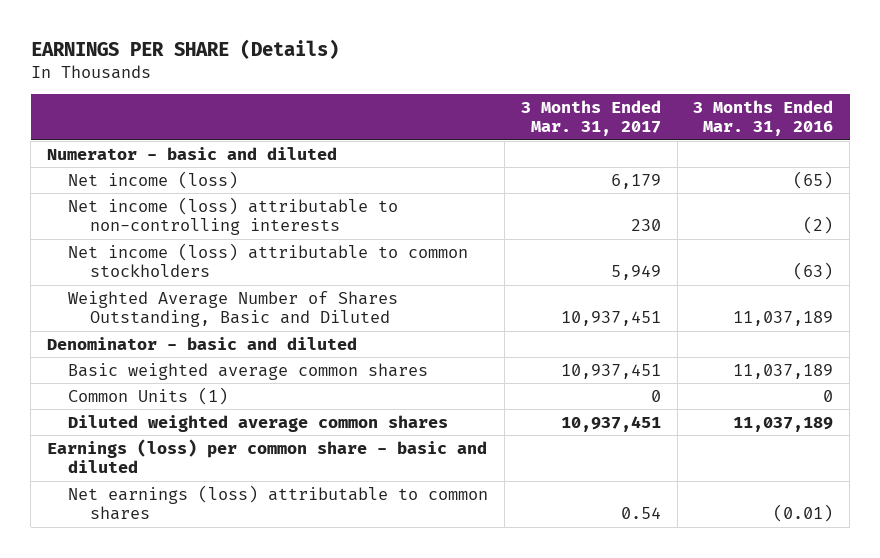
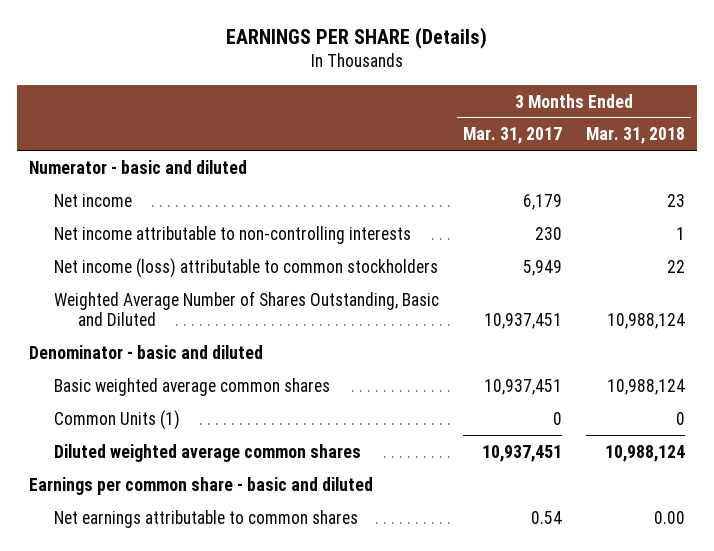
- | 3 Months Ended Mar. 31, 2017 | 3 Months Ended Mar. 31, 2016
+ | 3 Months Ended Mar. 31, 2017 | 3 Months Ended Mar. 31, 2018
- Net income (loss) | 6,179 | (65)
- Net income (loss) attributable to non-controlling interests | 230 | (2)
+ Net income | 6,179 | 23
+ Net income attributable to non-controlling interests | 230 | 1
- Earnings (loss) per common share - basic and diluted
- Net earnings (loss) attributable to common shares | 0.54 | (0.01)
+ Earnings per common share - basic and diluted
+ Net earnings attributable to common shares | 0.54 | 0.00

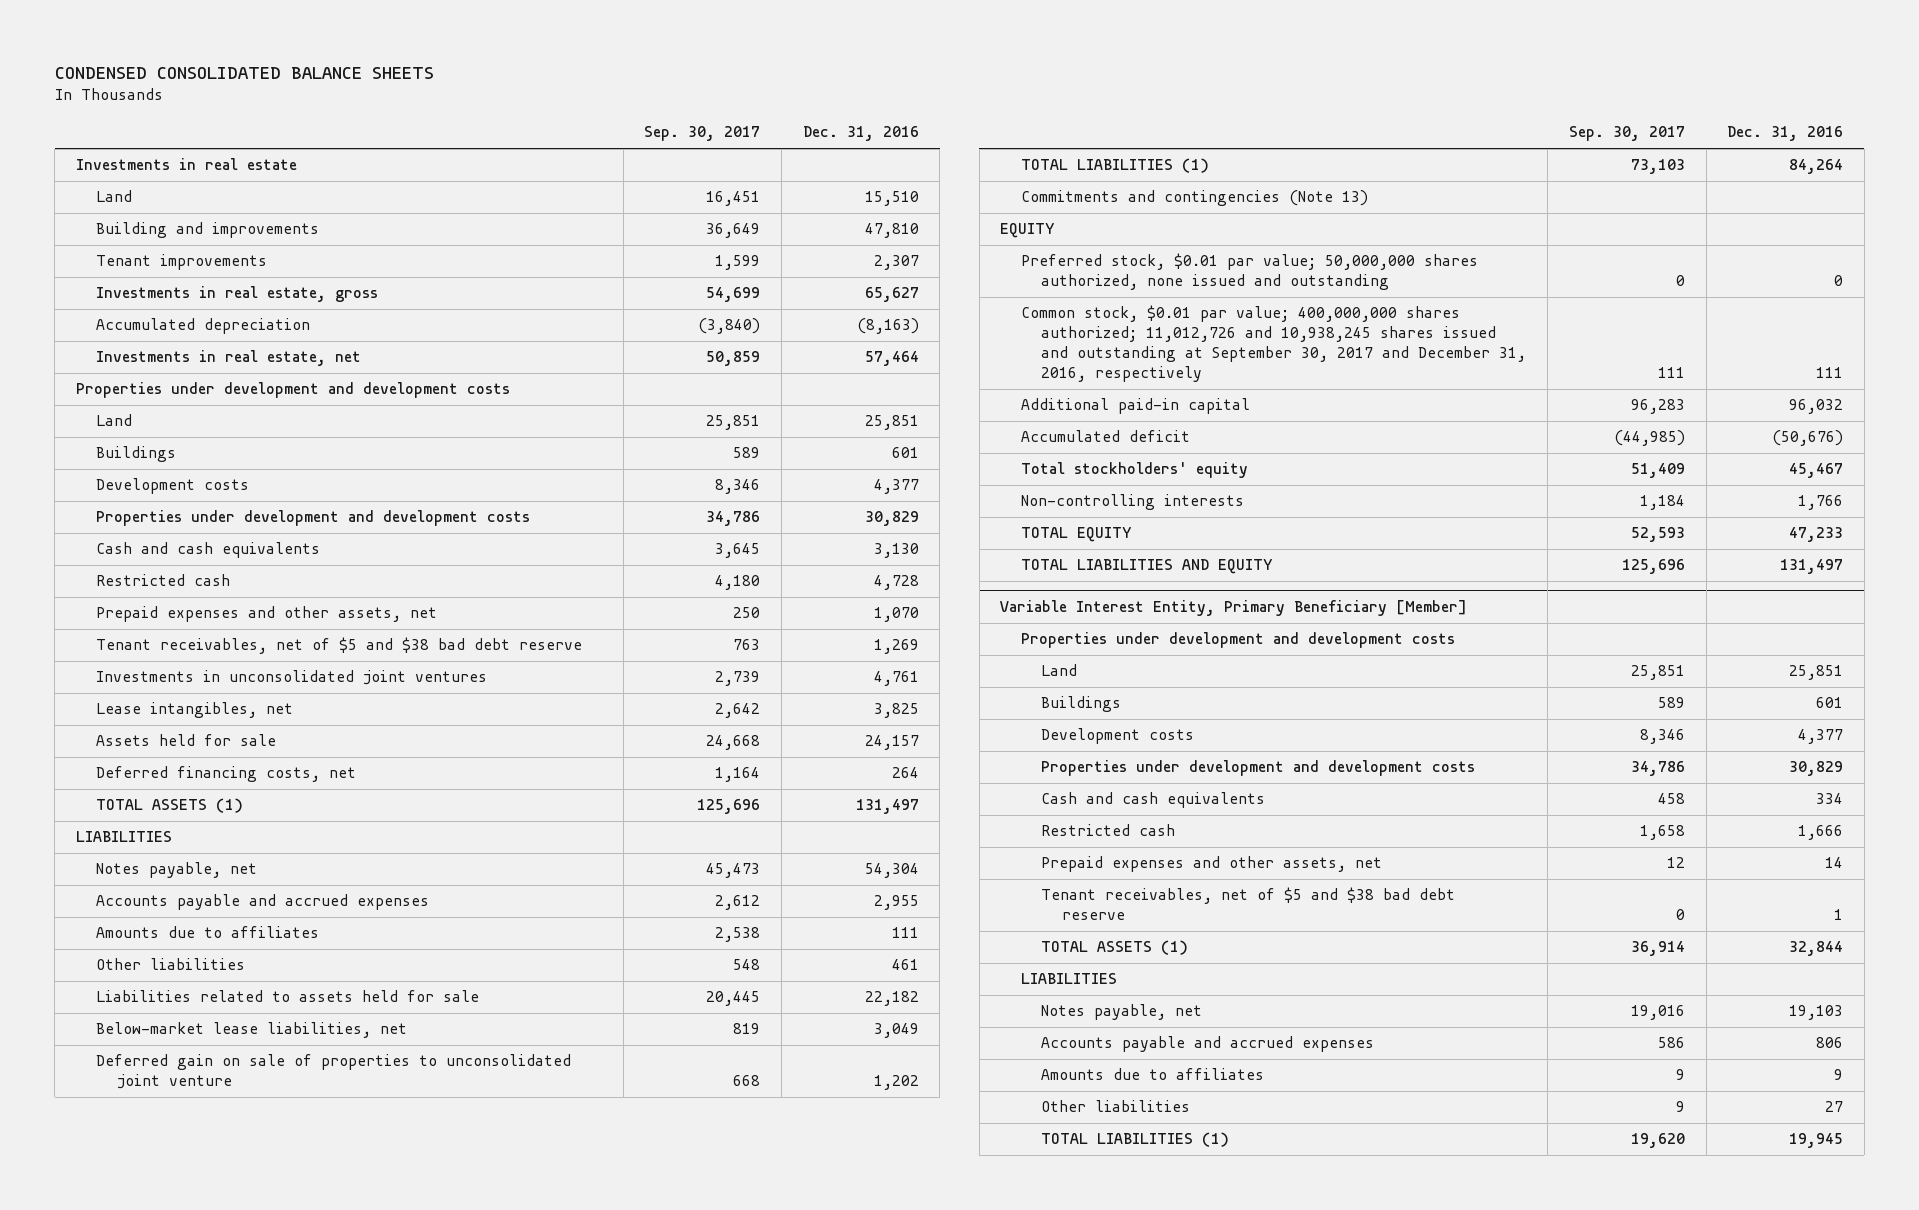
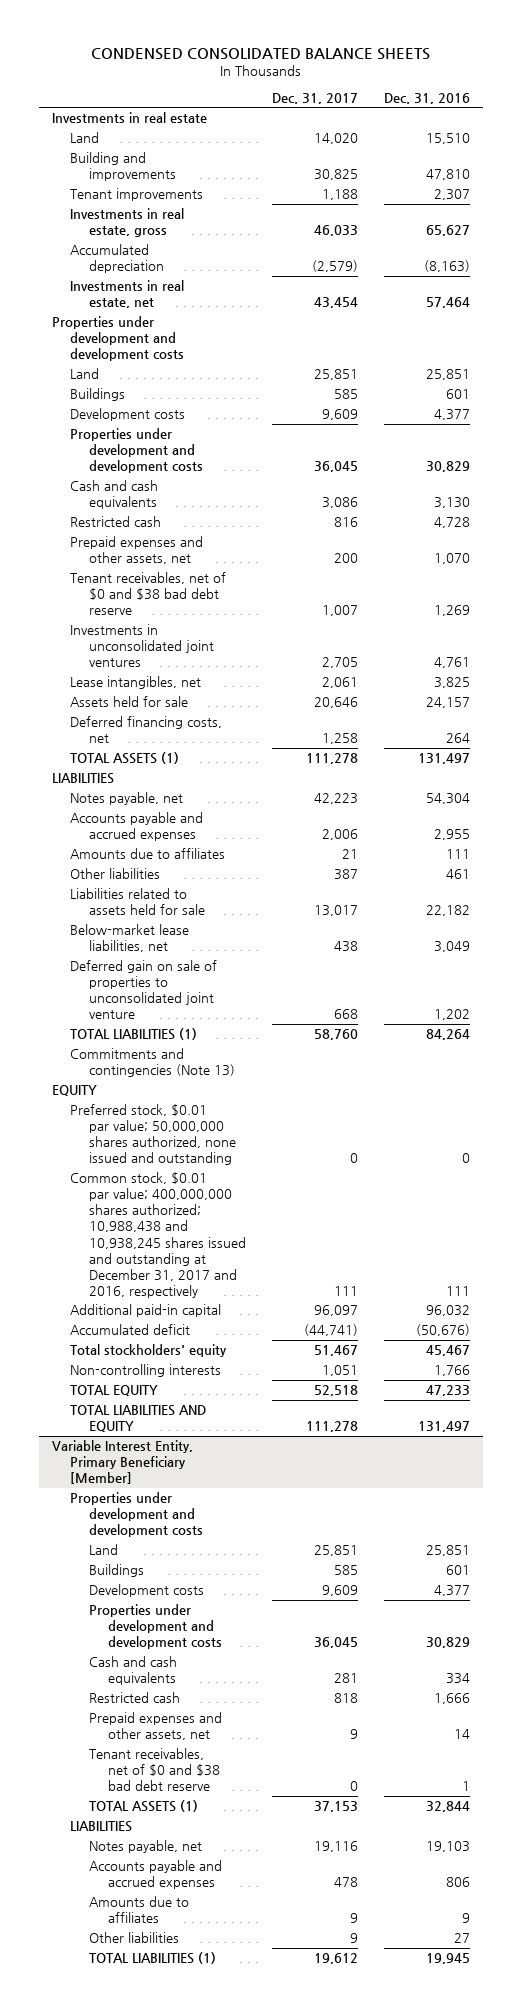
- | Sep. 30, 2017 | Dec. 31, 2016
+ | Dec. 31, 2017 | Dec. 31, 2016
- Tenant receivables, net of $5 and $38 bad debt reserve | 763 | 1,269
+ Tenant receivables, net of $0 and $38 bad debt reserve | 1,007 | 1,269
- Common stock, $0.01 par value; 400,000,000 shares authorized; 11,012,726 and 10,938,245 shares issued and outstanding at September 30, 2017 and December 31, 2016, respectively | 111 | 111
+ Common stock, $0.01 par value; 400,000,000 shares authorized; 10,988,438 and 10,938,245 shares issued and outstanding at December 31, 2017 and 2016, respectively | 111 | 111
@ Variable Interest Entity, Primary Beneficiary [Member]
- Tenant receivables, net of $5 and $38 bad debt reserve | 0 | 1
+ Tenant receivables, net of $0 and $38 bad debt reserve | 0 | 1

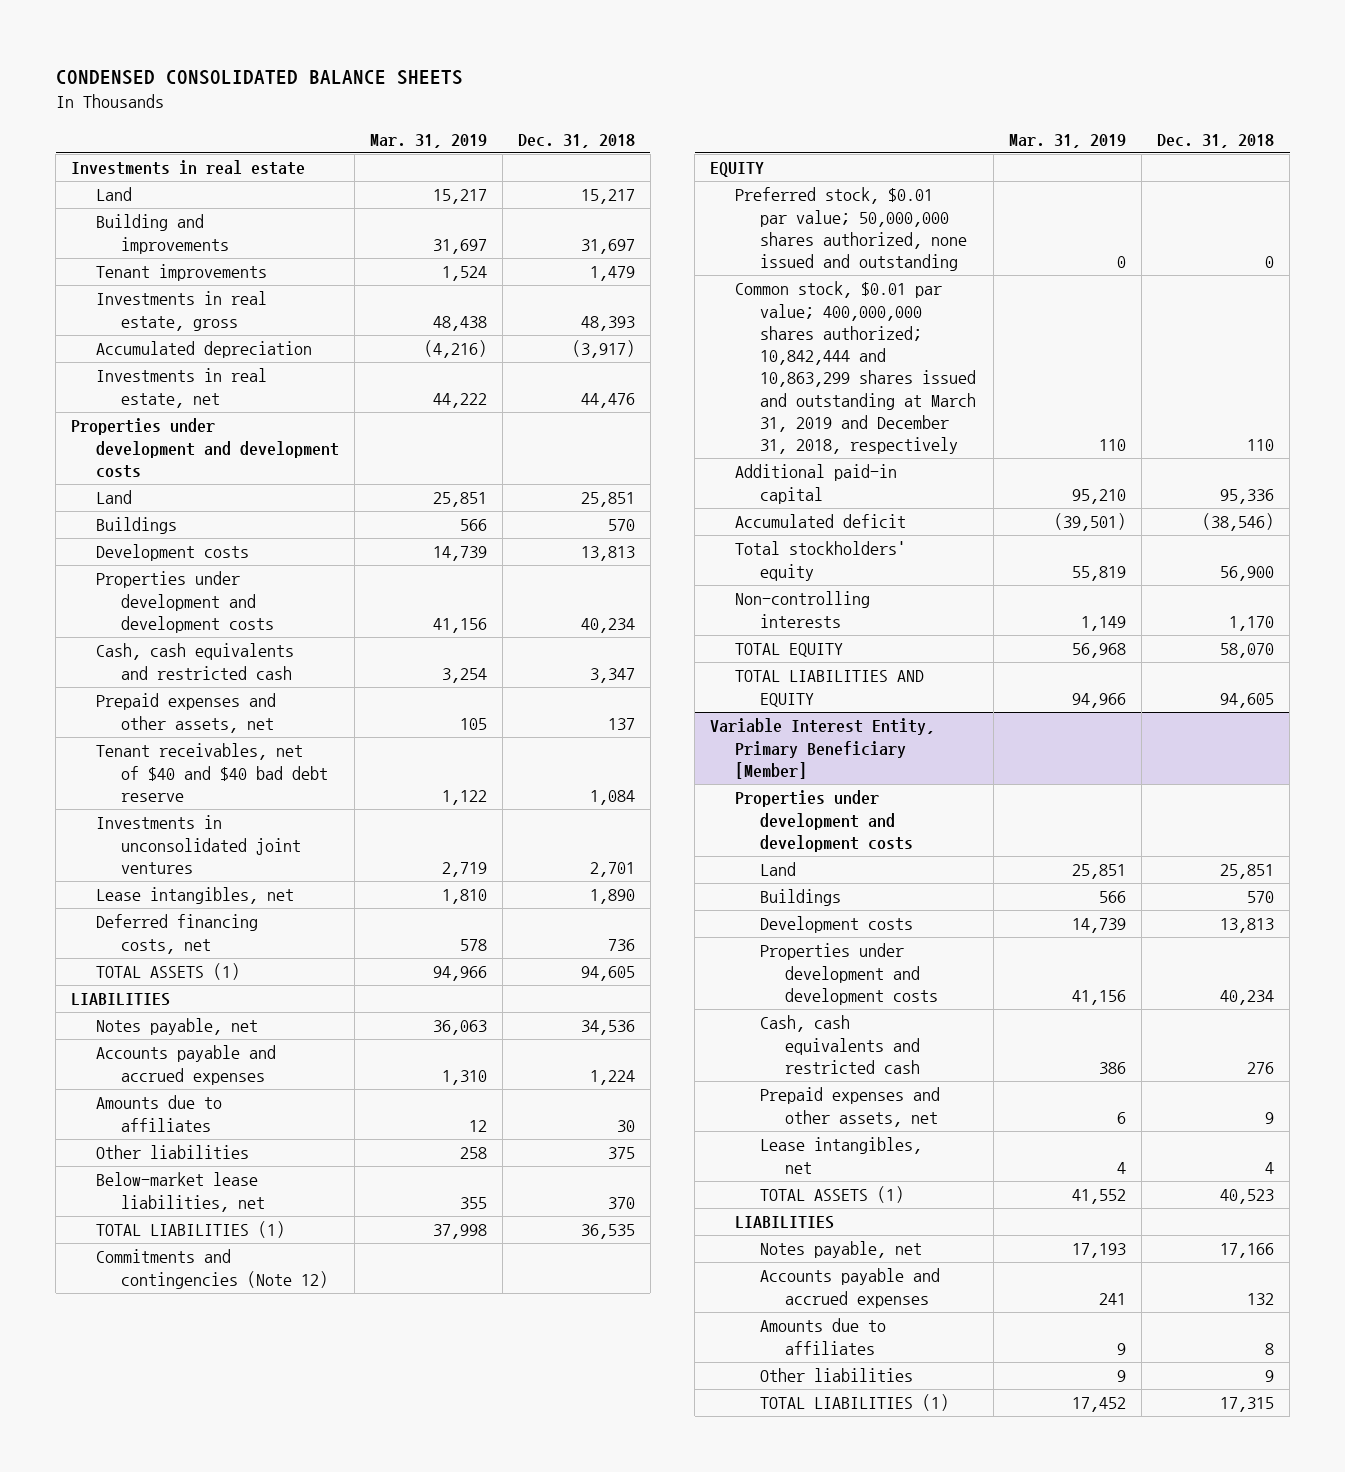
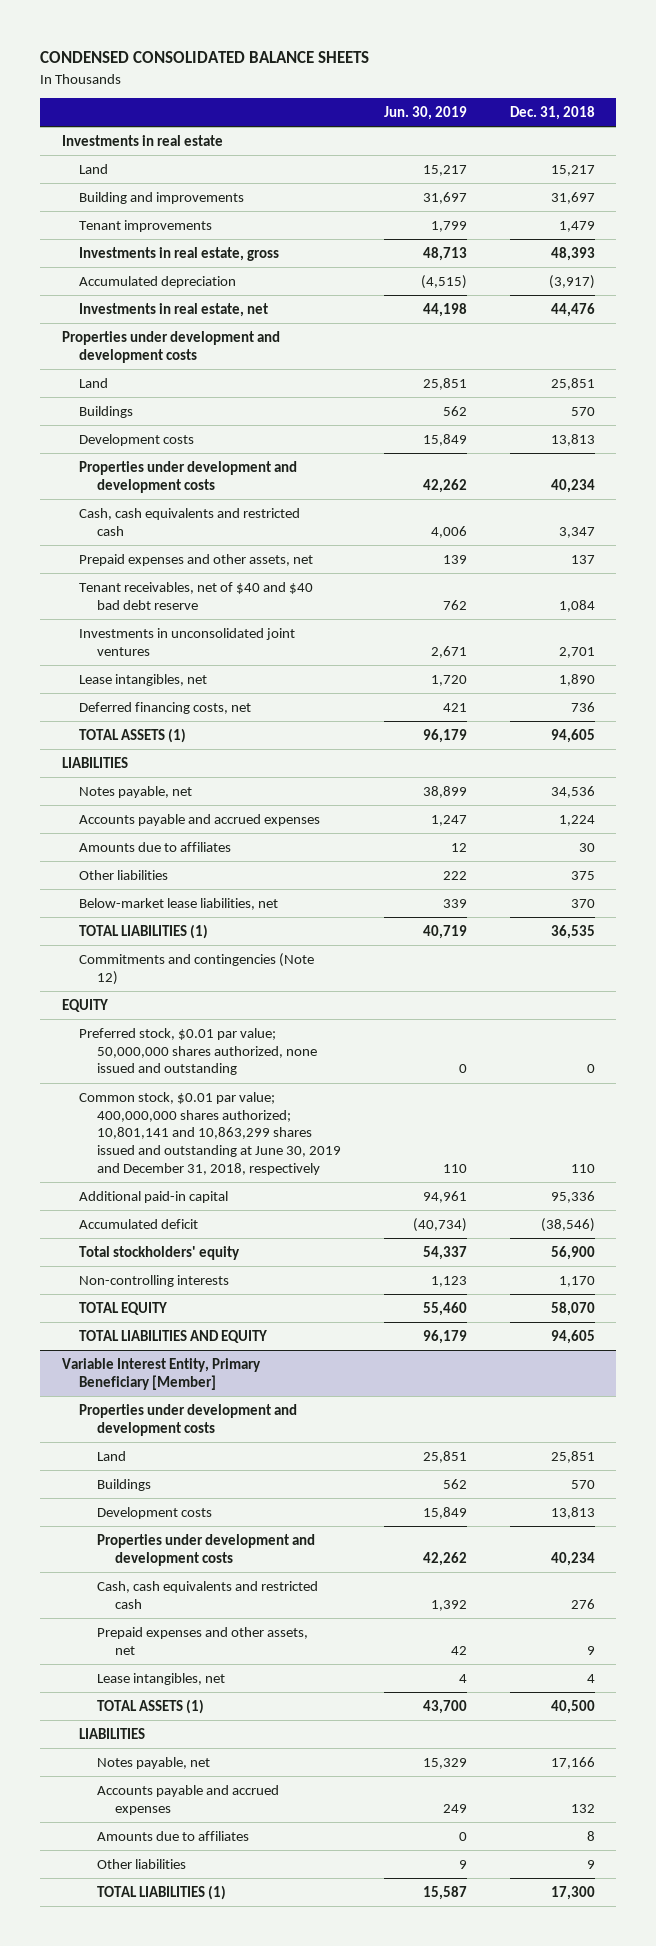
- | Mar. 31, 2019 | Dec. 31, 2018
+ | Jun. 30, 2019 | Dec. 31, 2018
- Common stock, $0.01 par value; 400,000,000 shares authorized; 10,842,444 and 10,863,299 shares issued and outstanding at March 31, 2019 and December 31, 2018, respectively | 110 | 110
+ Common stock, $0.01 par value; 400,000,000 shares authorized; 10,801,141 and 10,863,299 shares issued and outstanding at June 30, 2019 and December 31, 2018, respectively | 110 | 110
@ Variable Interest Entity, Primary Beneficiary [Member]
- TOTAL ASSETS (1) | 41,552 | 40,523
+ TOTAL ASSETS (1) | 43,700 | 40,500
- TOTAL LIABILITIES (1) | 17,452 | 17,315
+ TOTAL LIABILITIES (1) | 15,587 | 17,300

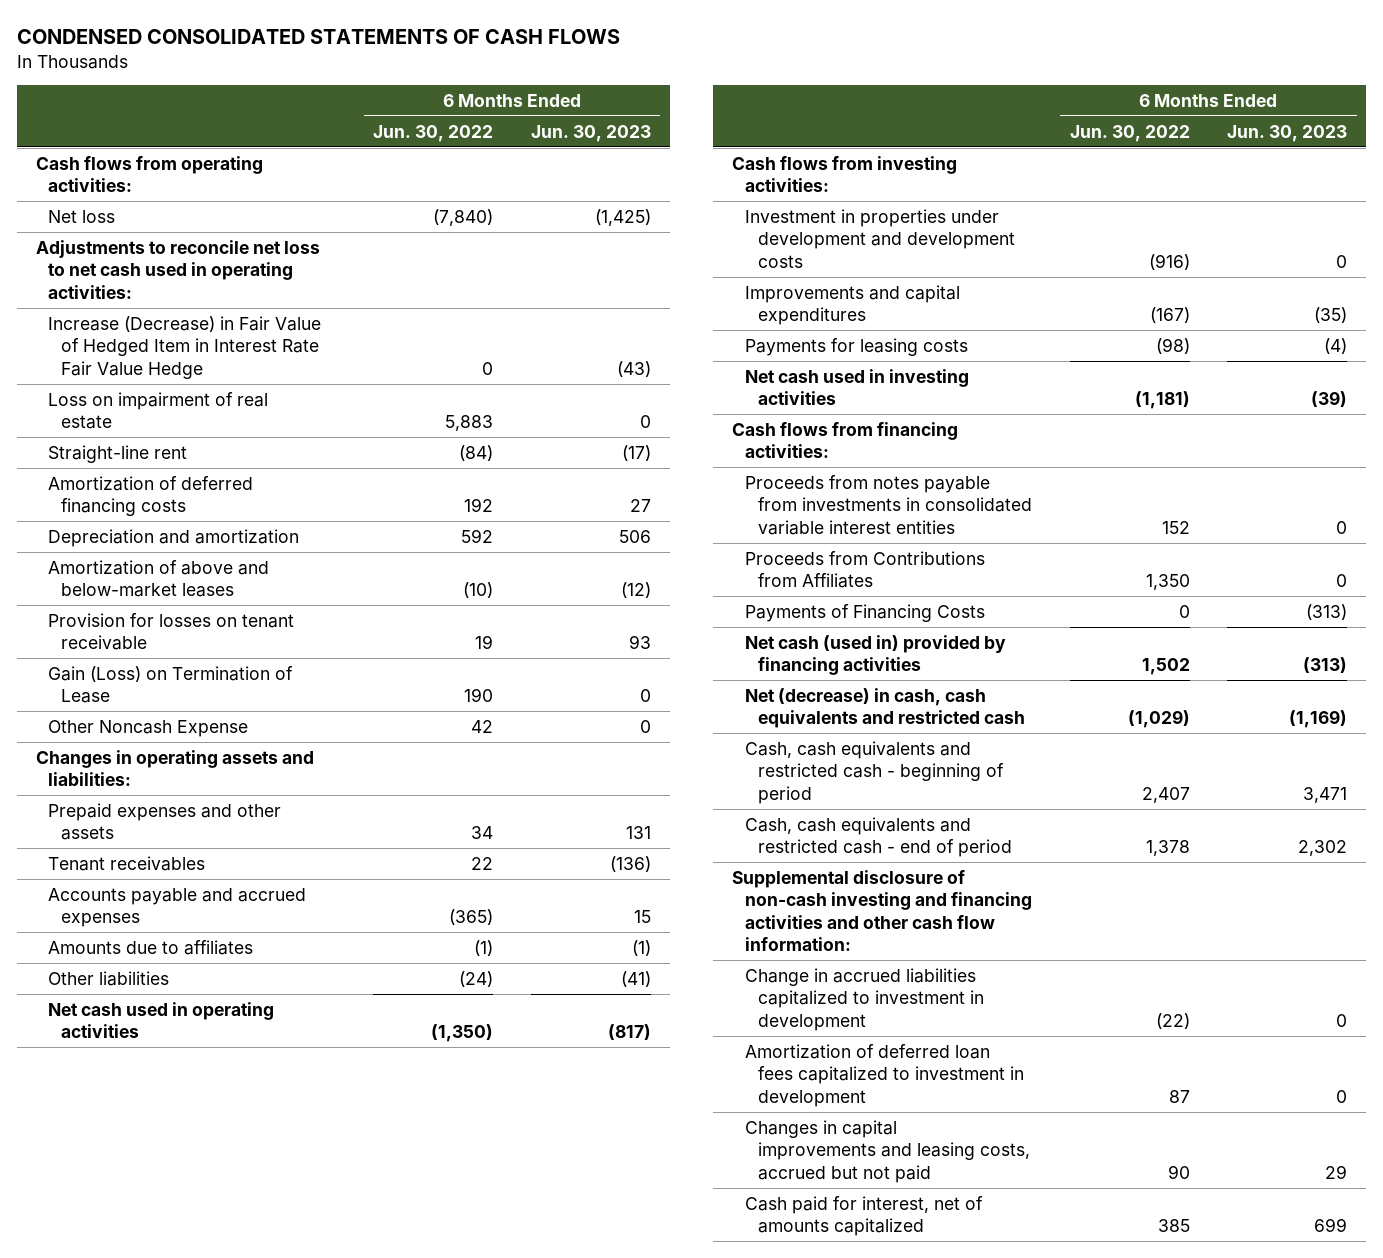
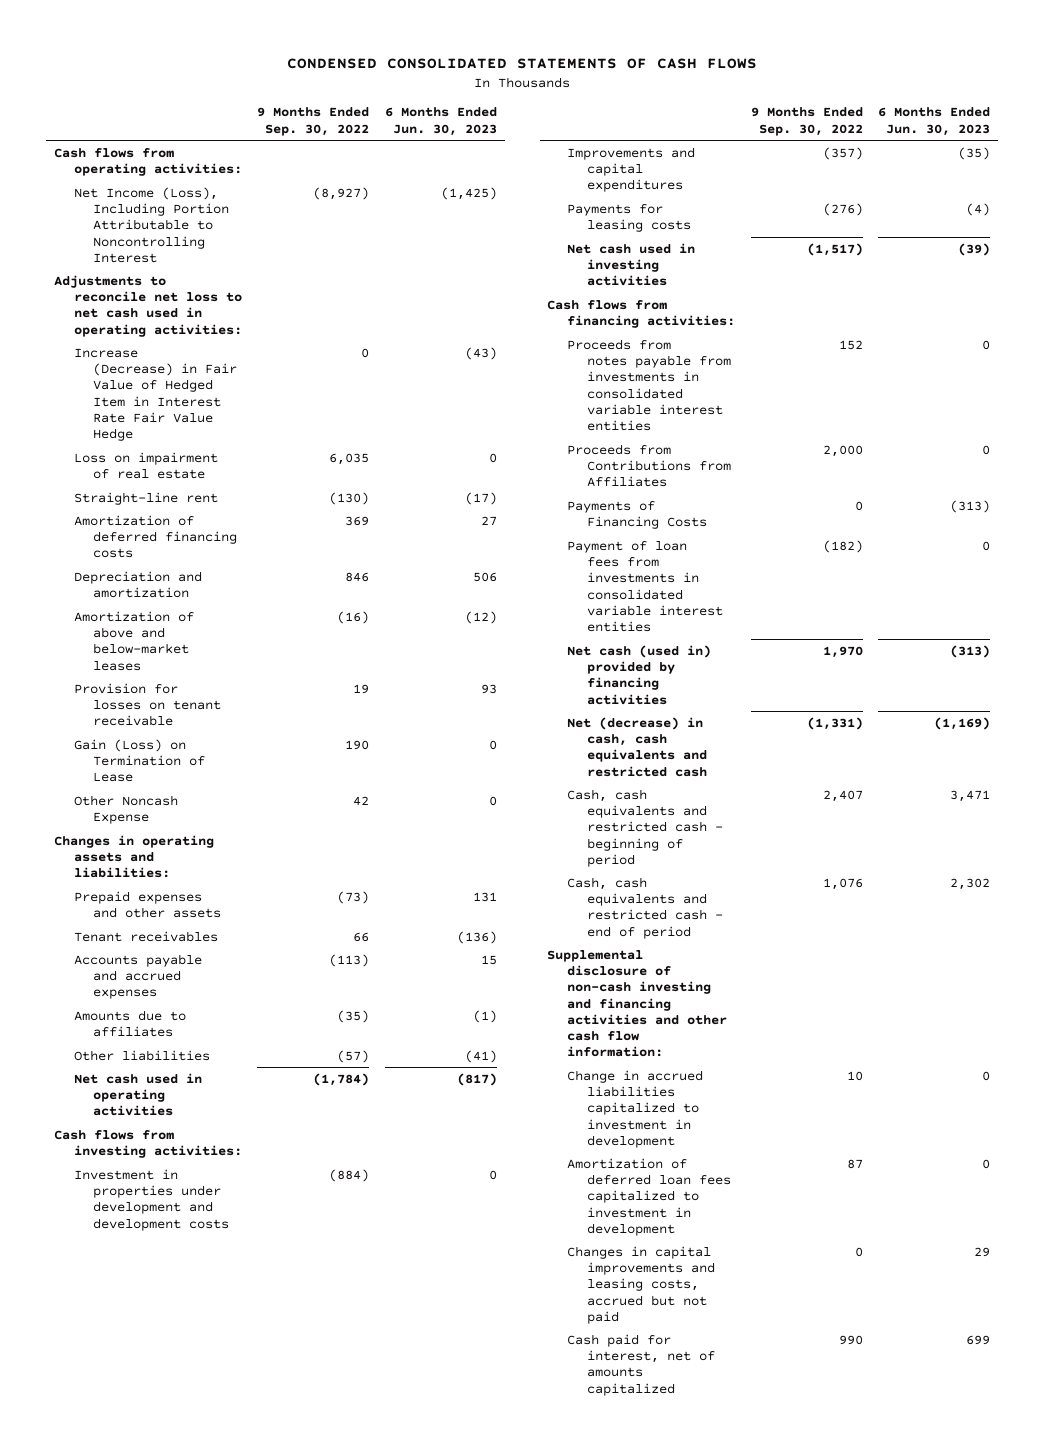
- | 6 Months Ended Jun. 30, 2022 | 6 Months Ended Jun. 30, 2023
+ | 9 Months Ended Sep. 30, 2022 | 6 Months Ended Jun. 30, 2023
- Net loss | (7,840) | (1,425)
+ Net Income (Loss), Including Portion Attributable to Noncontrolling Interest | (8,927) | (1,425)
+ Payment of loan fees from investments in consolidated variable interest entities | (182) | 0

